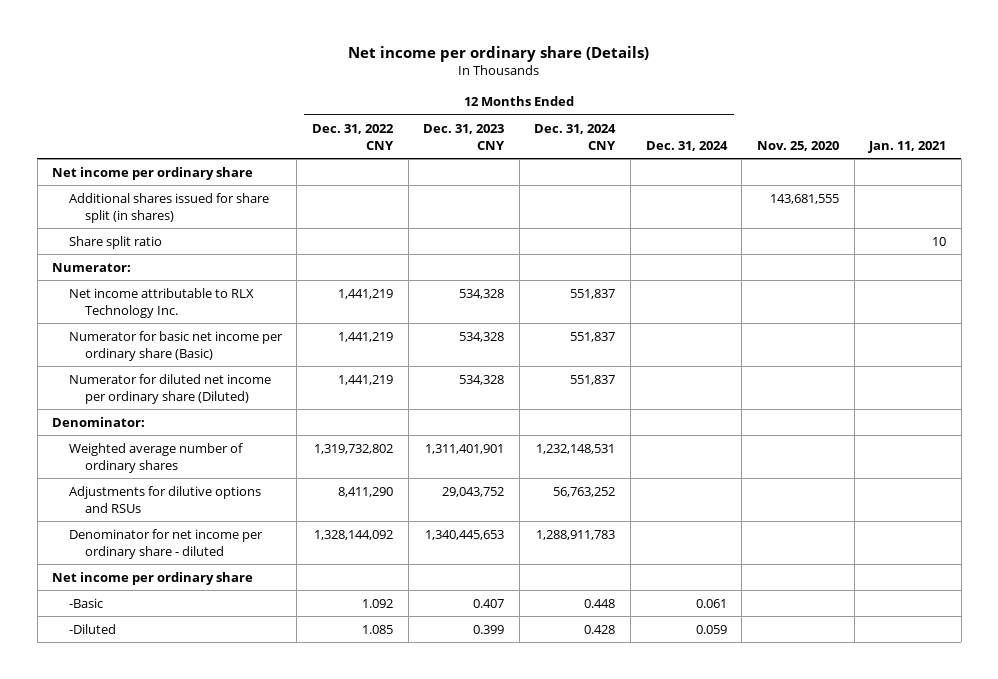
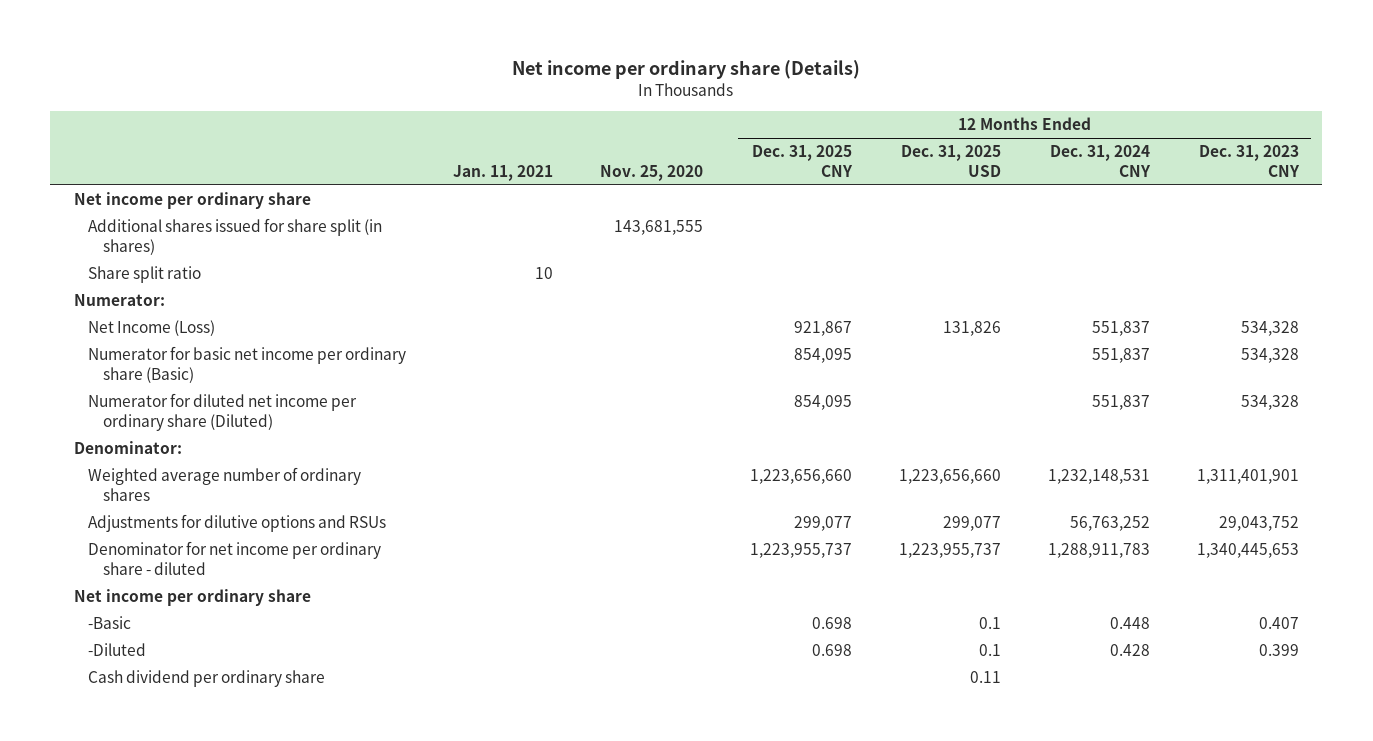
- | 12 Months Ended Dec. 31, 2022 CNY | 12 Months Ended Dec. 31, 2023 CNY | 12 Months Ended Dec. 31, 2024 CNY | 12 Months Ended Dec. 31, 2024 | Nov. 25, 2020 | Jan. 11, 2021
+ | Jan. 11, 2021 | Nov. 25, 2020 | 12 Months Ended Dec. 31, 2025 CNY | 12 Months Ended Dec. 31, 2025 USD | 12 Months Ended Dec. 31, 2024 CNY | 12 Months Ended Dec. 31, 2023 CNY
- Net income attributable to RLX Technology Inc. | 1,441,219 | 534,328 | 551,837 | | |
+ Net Income (Loss) | | | 921,867 | 131,826 | 551,837 | 534,328
+ Cash dividend per ordinary share | | | | 0.11 | |

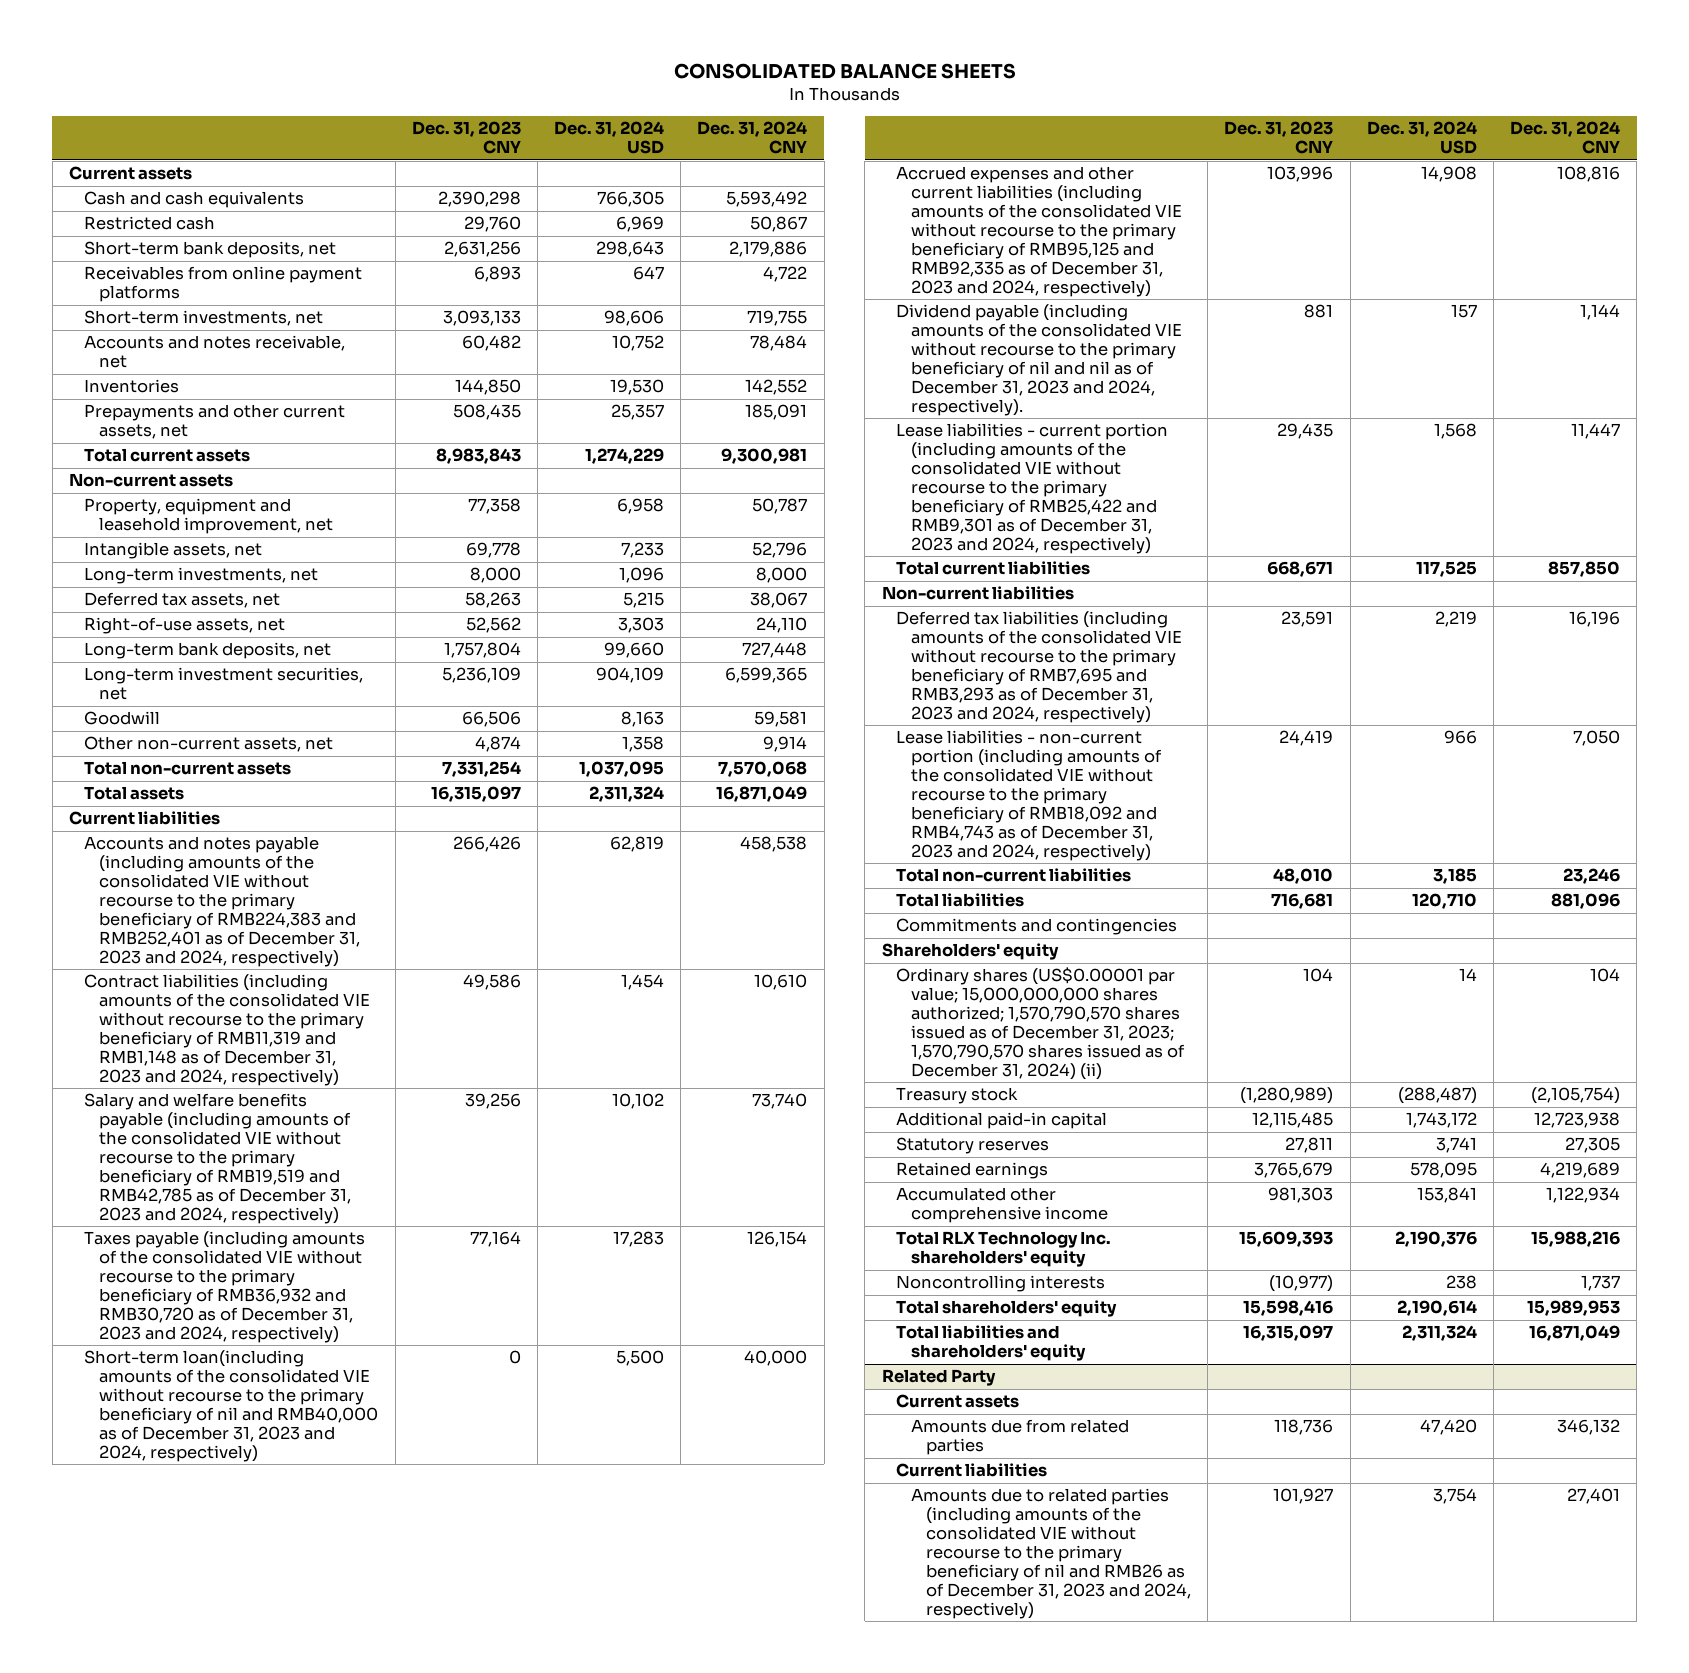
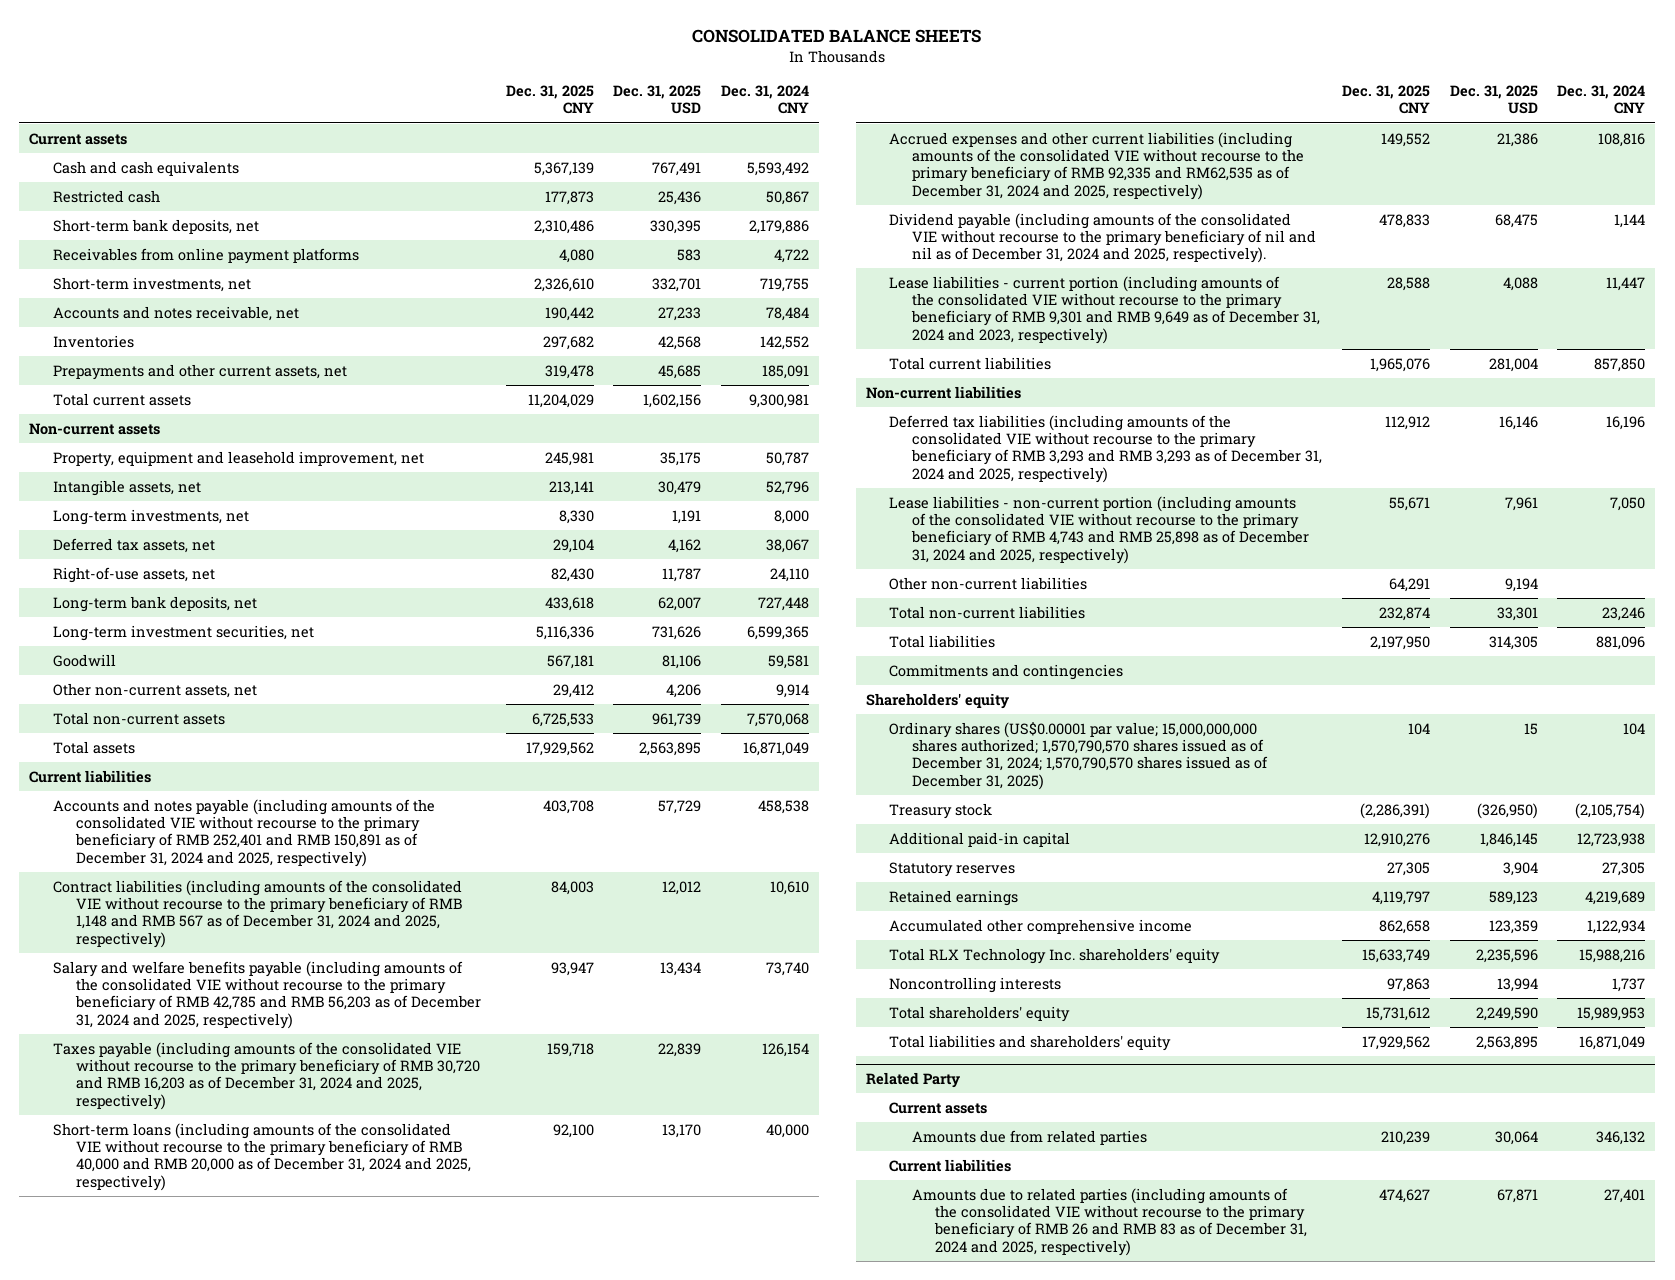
- | Dec. 31, 2023 CNY | Dec. 31, 2024 USD | Dec. 31, 2024 CNY
+ | Dec. 31, 2025 CNY | Dec. 31, 2025 USD | Dec. 31, 2024 CNY
- Accounts and notes payable (including amounts of the consolidated VIE without recourse to the primary beneficiary of RMB224,383 and RMB252,401 as of December 31, 2023 and 2024, respectively) | 266,426 | 62,819 | 458,538
- Contract liabilities (including amounts of the consolidated VIE without recourse to the primary beneficiary of RMB11,319 and RMB1,148 as of December 31, 2023 and 2024, respectively) | 49,586 | 1,454 | 10,610
- Salary and welfare benefits payable (including amounts of the consolidated VIE without recourse to the primary beneficiary of RMB19,519 and RMB42,785 as of December 31, 2023 and 2024, respectively) | 39,256 | 10,102 | 73,740
- Taxes payable (including amounts of the consolidated VIE without recourse to the primary beneficiary of RMB36,932 and RMB30,720 as of December 31, 2023 and 2024, respectively) | 77,164 | 17,283 | 126,154
- Short-term loan(including amounts of the consolidated VIE without recourse to the primary beneficiary of nil and RMB40,000 as of December 31, 2023 and 2024, respectively) | 0 | 5,500 | 40,000
- Accrued expenses and other current liabilities (including amounts of the consolidated VIE without recourse to the primary beneficiary of RMB95,125 and RMB92,335 as of December 31, 2023 and 2024, respectively) | 103,996 | 14,908 | 108,816
- Dividend payable (including amounts of the consolidated VIE without recourse to the primary beneficiary of nil and nil as of December 31, 2023 and 2024, respectively). | 881 | 157 | 1,144
- Lease liabilities - current portion (including amounts of the consolidated VIE without recourse to the primary beneficiary of RMB25,422 and RMB9,301 as of December 31, 2023 and 2024, respectively) | 29,435 | 1,568 | 11,447
+ Accounts and notes payable (including amounts of the consolidated VIE without recourse to the primary beneficiary of RMB 252,401 and RMB 150,891 as of December 31, 2024 and 2025, respectively) | 403,708 | 57,729 | 458,538
+ Contract liabilities (including amounts of the consolidated VIE without recourse to the primary beneficiary of RMB 1,148 and RMB 567 as of December 31, 2024 and 2025, respectively) | 84,003 | 12,012 | 10,610
+ Salary and welfare benefits payable (including amounts of the consolidated VIE without recourse to the primary beneficiary of RMB 42,785 and RMB 56,203 as of December 31, 2024 and 2025, respectively) | 93,947 | 13,434 | 73,740
+ Taxes payable (including amounts of the consolidated VIE without recourse to the primary beneficiary of RMB 30,720 and RMB 16,203 as of December 31, 2024 and 2025, respectively) | 159,718 | 22,839 | 126,154
+ Short-term loans (including amounts of the consolidated VIE without recourse to the primary beneficiary of RMB 40,000 and RMB 20,000 as of December 31, 2024 and 2025, respectively) | 92,100 | 13,170 | 40,000
+ Accrued expenses and other current liabilities (including amounts of the consolidated VIE without recourse to the primary beneficiary of RMB 92,335 and RM62,535 as of December 31, 2024 and 2025, respectively) | 149,552 | 21,386 | 108,816
+ Dividend payable (including amounts of the consolidated VIE without recourse to the primary beneficiary of nil and nil as of December 31, 2024 and 2025, respectively). | 478,833 | 68,475 | 1,144
+ Lease liabilities - current portion (including amounts of the consolidated VIE without recourse to the primary beneficiary of RMB 9,301 and RMB 9,649 as of December 31, 2024 and 2023, respectively) | 28,588 | 4,088 | 11,447
- Deferred tax liabilities (including amounts of the consolidated VIE without recourse to the primary beneficiary of RMB7,695 and RMB3,293 as of December 31, 2023 and 2024, respectively) | 23,591 | 2,219 | 16,196
- Lease liabilities - non-current portion (including amounts of the consolidated VIE without recourse to the primary beneficiary of RMB18,092 and RMB4,743 as of December 31, 2023 and 2024, respectively) | 24,419 | 966 | 7,050
+ Deferred tax liabilities (including amounts of the consolidated VIE without recourse to the primary beneficiary of RMB 3,293 and RMB 3,293 as of December 31, 2024 and 2025, respectively) | 112,912 | 16,146 | 16,196
+ Lease liabilities - non-current portion (including amounts of the consolidated VIE without recourse to the primary beneficiary of RMB 4,743 and RMB 25,898 as of December 31, 2024 and 2025, respectively) | 55,671 | 7,961 | 7,050
+ Other non-current liabilities | 64,291 | 9,194 |
- Ordinary shares (US$0.00001 par value; 15,000,000,000 shares authorized; 1,570,790,570 shares issued as of December 31, 2023; 1,570,790,570 shares issued as of December 31, 2024) (ii) | 104 | 14 | 104
+ Ordinary shares (US$0.00001 par value; 15,000,000,000 shares authorized; 1,570,790,570 shares issued as of December 31, 2024; 1,570,790,570 shares issued as of December 31, 2025) | 104 | 15 | 104
@ Related Party
- Amounts due to related parties (including amounts of the consolidated VIE without recourse to the primary beneficiary of nil and RMB26 as of December 31, 2023 and 2024, respectively) | 101,927 | 3,754 | 27,401
+ Amounts due to related parties (including amounts of the consolidated VIE without recourse to the primary beneficiary of RMB 26 and RMB 83 as of December 31, 2024 and 2025, respectively) | 474,627 | 67,871 | 27,401

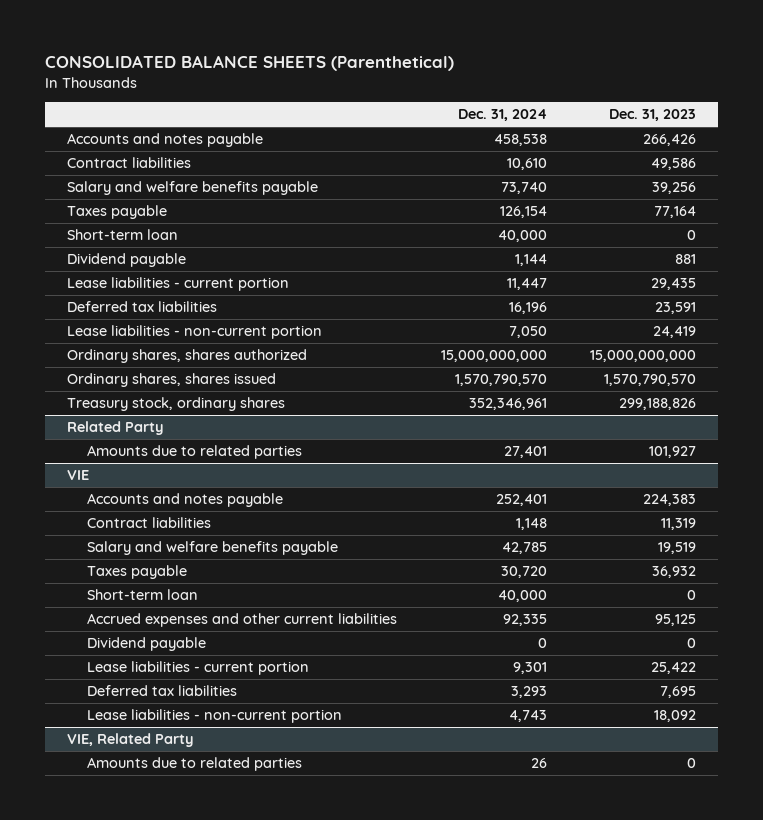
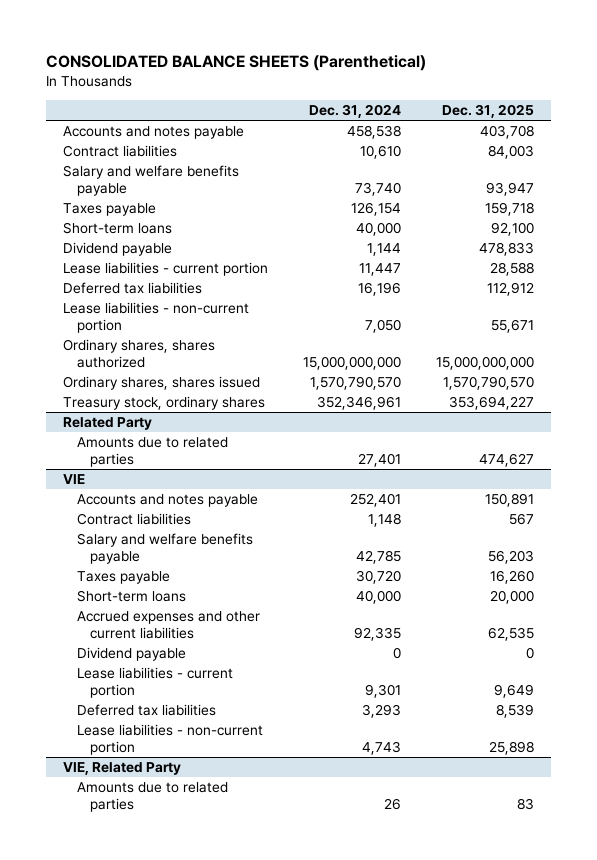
- | Dec. 31, 2024 | Dec. 31, 2023
+ | Dec. 31, 2024 | Dec. 31, 2025
- Short-term loan | 40,000 | 0
+ Short-term loans | 40,000 | 92,100
@ VIE
- Short-term loan | 40,000 | 0
+ Short-term loans | 40,000 | 20,000

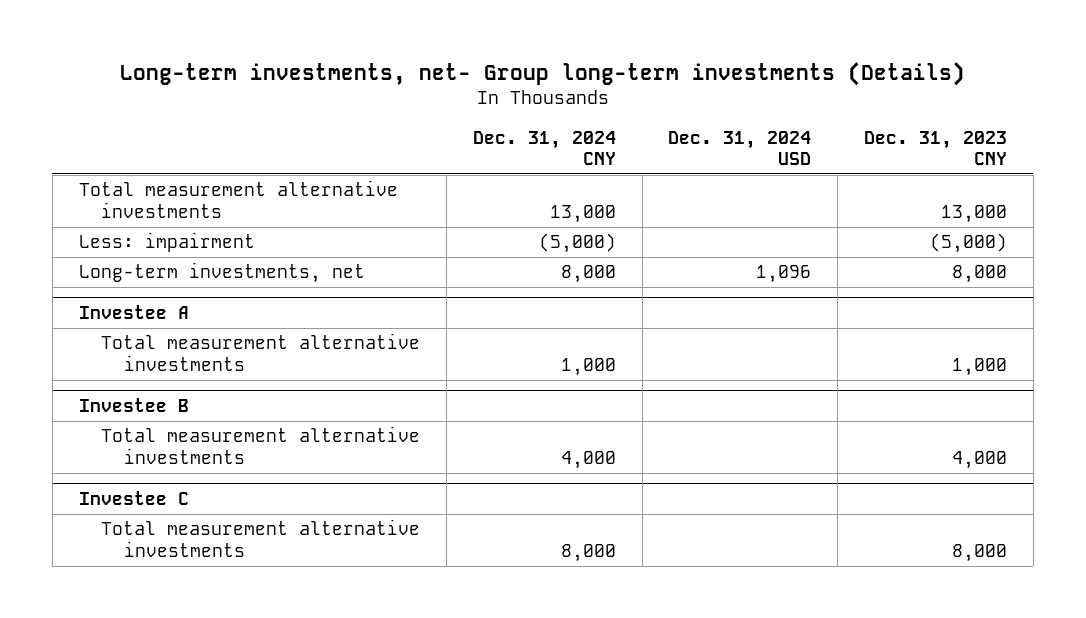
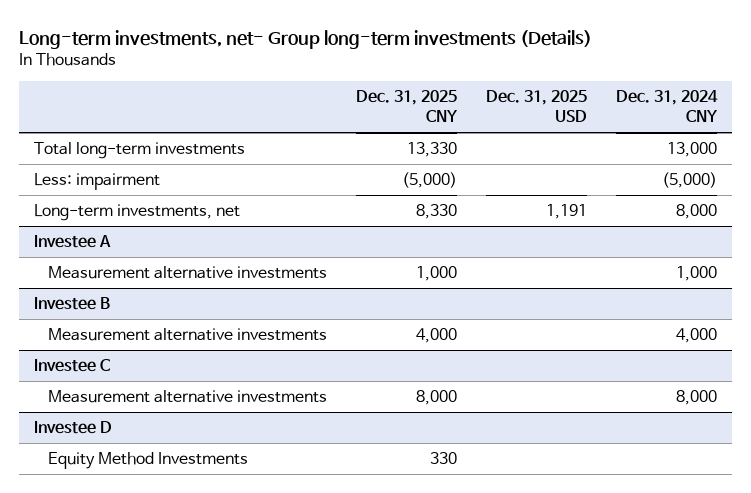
- | Dec. 31, 2024 CNY | Dec. 31, 2024 USD | Dec. 31, 2023 CNY
+ | Dec. 31, 2025 CNY | Dec. 31, 2025 USD | Dec. 31, 2024 CNY
- Total measurement alternative investments | 13,000 | | 13,000
+ Total long-term investments | 13,330 | | 13,000
@ Investee A
- Total measurement alternative investments | 1,000 | | 1,000
+ Measurement alternative investments | 1,000 | | 1,000
@ Investee B
- Total measurement alternative investments | 4,000 | | 4,000
+ Measurement alternative investments | 4,000 | | 4,000
@ Investee C
- Total measurement alternative investments | 8,000 | | 8,000
+ Measurement alternative investments | 8,000 | | 8,000
+ Investee D
+ Equity Method Investments | 330 | |

